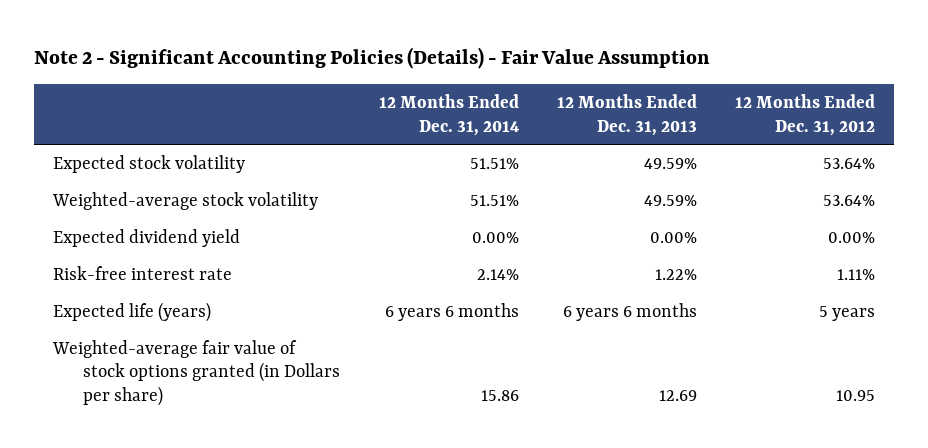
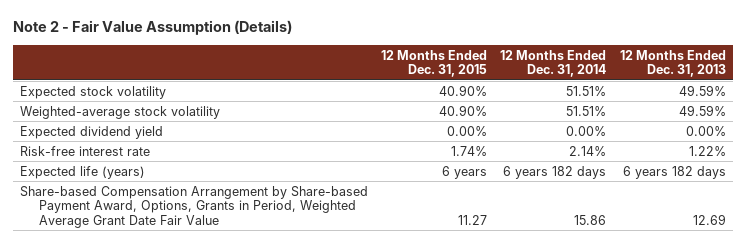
- Note 2 - Significant Accounting Policies (Details) - Fair Value Assumption
+ Note 2 - Fair Value Assumption (Details)
- | 12 Months Ended Dec. 31, 2014 | 12 Months Ended Dec. 31, 2013 | 12 Months Ended Dec. 31, 2012
+ | 12 Months Ended Dec. 31, 2015 | 12 Months Ended Dec. 31, 2014 | 12 Months Ended Dec. 31, 2013
- Expected life (years) | 6 years 6 months | 6 years 6 months | 5 years
- Weighted-average fair value of stock options granted (in Dollars per share) | 15.86 | 12.69 | 10.95
+ Expected life (years) | 6 years | 6 years 182 days | 6 years 182 days
+ Share-based Compensation Arrangement by Share-based Payment Award, Options, Grants in Period, Weighted Average Grant Date Fair Value | 11.27 | 15.86 | 12.69

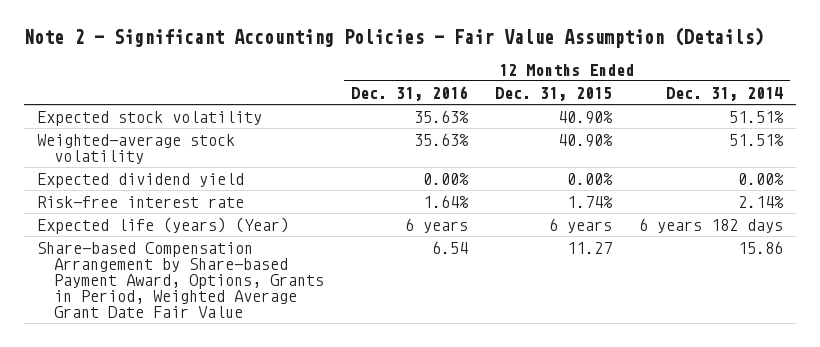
- Note 2 - Fair Value Assumption (Details)
+ Note 2 - Significant Accounting Policies - Fair Value Assumption (Details)
- | 12 Months Ended Dec. 31, 2015 | 12 Months Ended Dec. 31, 2014 | 12 Months Ended Dec. 31, 2013
+ | 12 Months Ended Dec. 31, 2016 | 12 Months Ended Dec. 31, 2015 | 12 Months Ended Dec. 31, 2014
- Expected life (years) | 6 years | 6 years 182 days | 6 years 182 days
+ Expected life (years) (Year) | 6 years | 6 years | 6 years 182 days

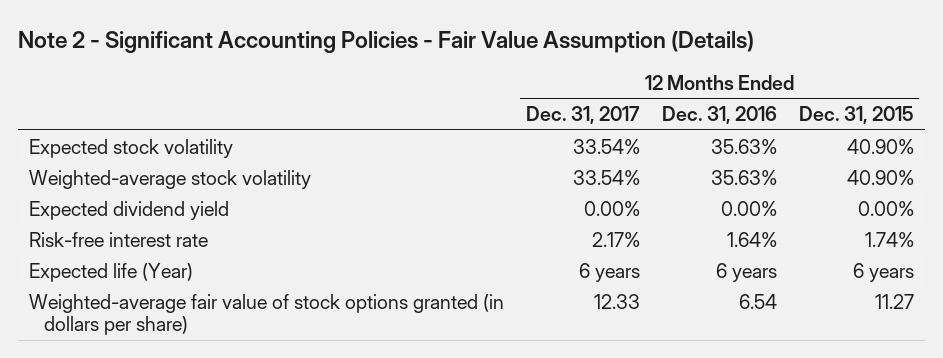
- | 12 Months Ended Dec. 31, 2016 | 12 Months Ended Dec. 31, 2015 | 12 Months Ended Dec. 31, 2014
+ | 12 Months Ended Dec. 31, 2017 | 12 Months Ended Dec. 31, 2016 | 12 Months Ended Dec. 31, 2015
- Expected life (years) (Year) | 6 years | 6 years | 6 years 182 days
- Share-based Compensation Arrangement by Share-based Payment Award, Options, Grants in Period, Weighted Average Grant Date Fair Value | 6.54 | 11.27 | 15.86
+ Expected life (Year) | 6 years | 6 years | 6 years
+ Weighted-average fair value of stock options granted (in dollars per share) | 12.33 | 6.54 | 11.27

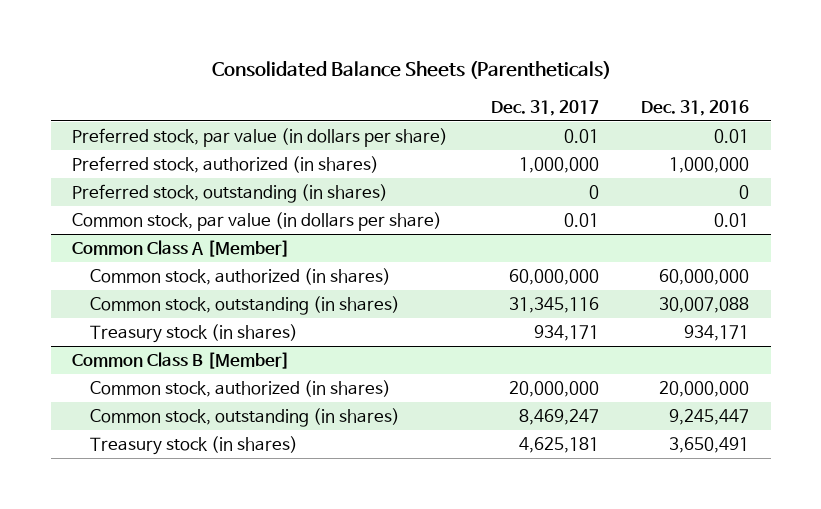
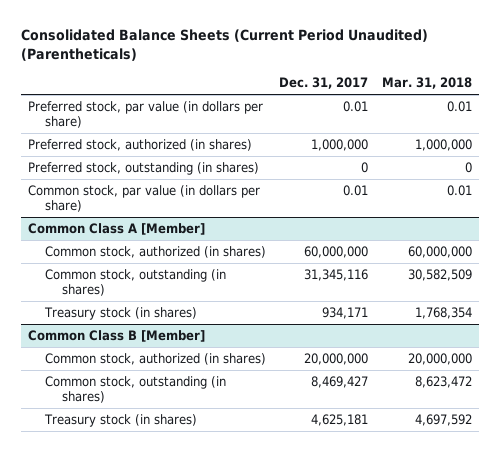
- Consolidated Balance Sheets (Parentheticals)
+ Consolidated Balance Sheets (Current Period Unaudited) (Parentheticals)
- | Dec. 31, 2017 | Dec. 31, 2016
+ | Dec. 31, 2017 | Mar. 31, 2018
@ Common Class B [Member]
- Common stock, outstanding (in shares) | 8,469,247 | 9,245,447
+ Common stock, outstanding (in shares) | 8,469,427 | 8,623,472

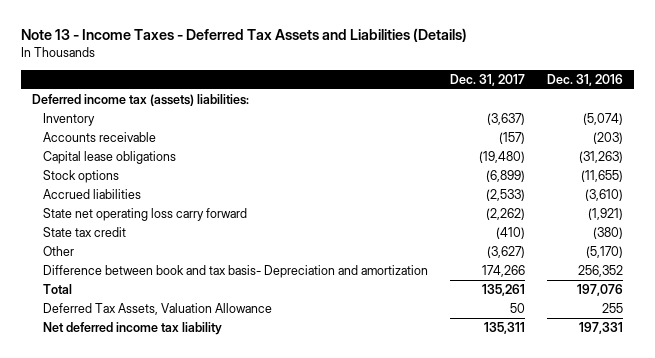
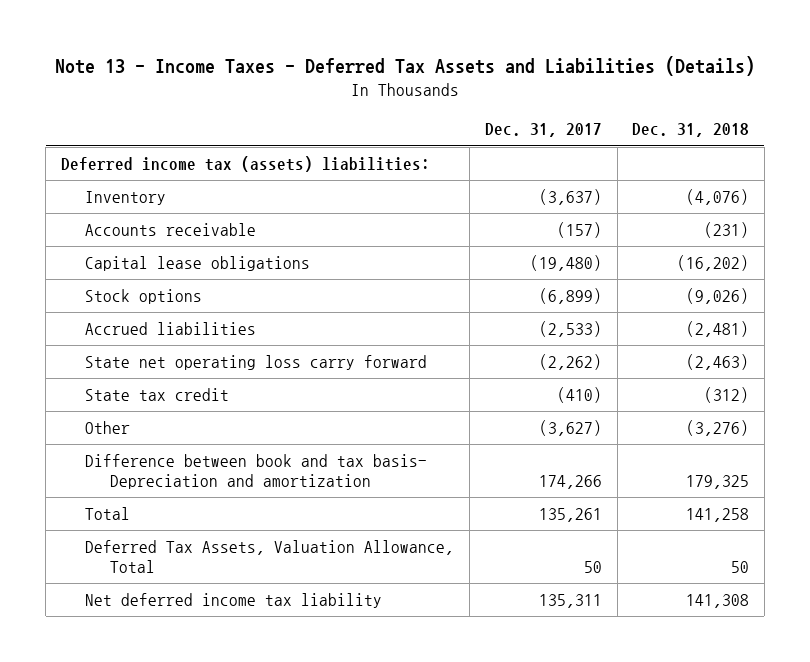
- | Dec. 31, 2017 | Dec. 31, 2016
+ | Dec. 31, 2017 | Dec. 31, 2018
- Deferred Tax Assets, Valuation Allowance | 50 | 255
+ Deferred Tax Assets, Valuation Allowance, Total | 50 | 50

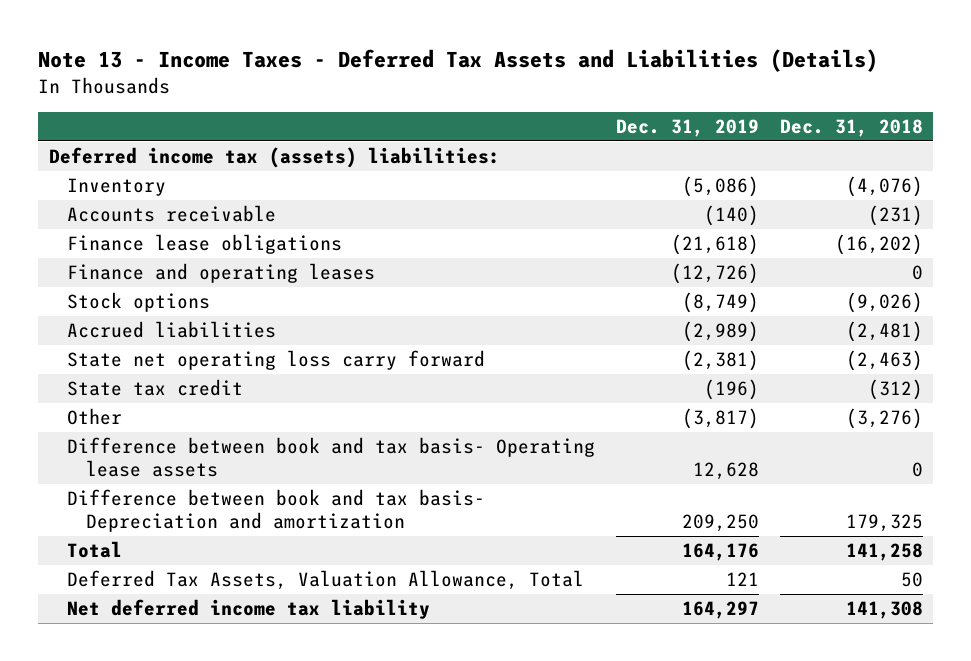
- | Dec. 31, 2017 | Dec. 31, 2018
+ | Dec. 31, 2019 | Dec. 31, 2018
- Capital lease obligations | (19,480) | (16,202)
+ Finance lease obligations | (21,618) | (16,202)
+ Finance and operating leases | (12,726) | 0
+ Difference between book and tax basis- Operating lease assets | 12,628 | 0

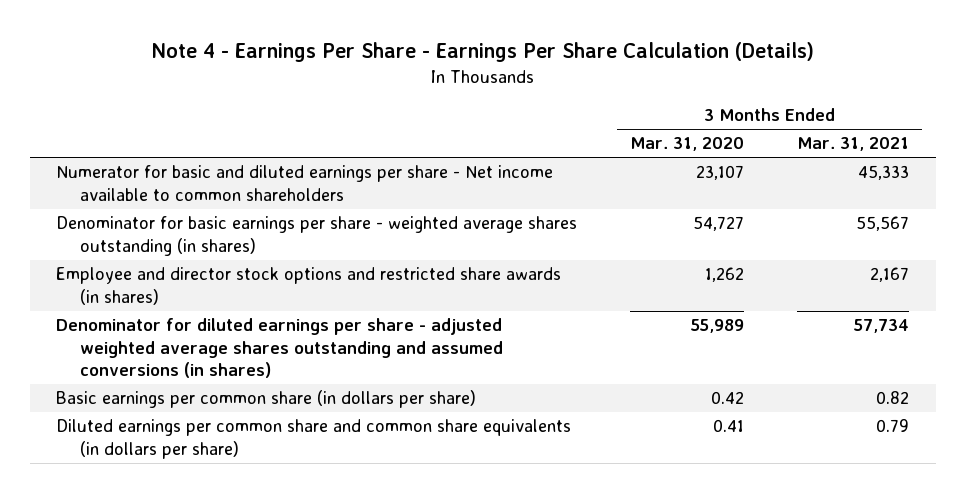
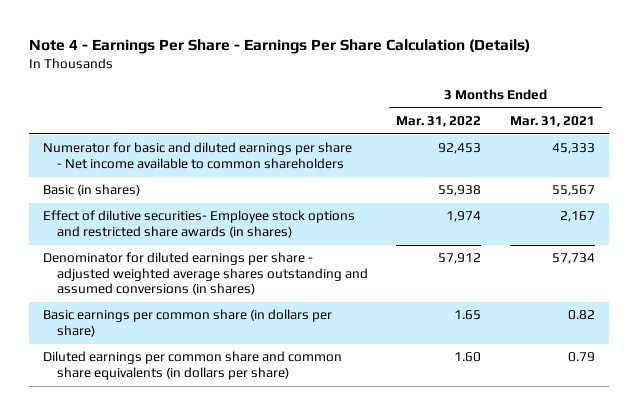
- | 3 Months Ended Mar. 31, 2020 | 3 Months Ended Mar. 31, 2021
+ | 3 Months Ended Mar. 31, 2022 | 3 Months Ended Mar. 31, 2021
- Denominator for basic earnings per share - weighted average shares outstanding (in shares) | 54,727 | 55,567
- Employee and director stock options and restricted share awards (in shares) | 1,262 | 2,167
+ Basic (in shares) | 55,938 | 55,567
+ Effect of dilutive securities- Employee stock options and restricted share awards (in shares) | 1,974 | 2,167

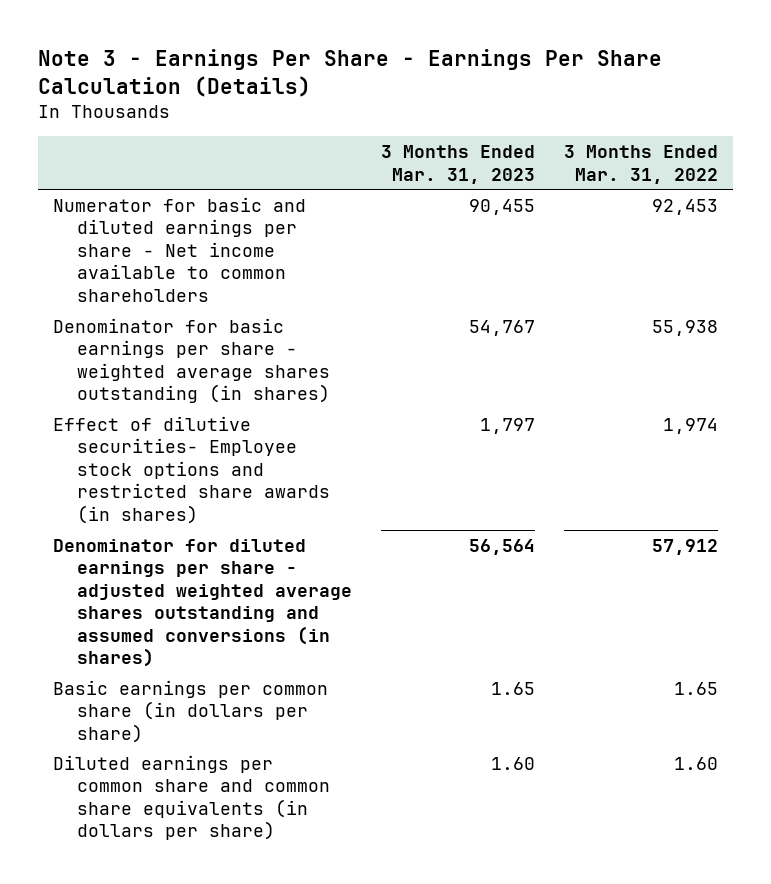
- Note 4 - Earnings Per Share - Earnings Per Share Calculation (Details)
+ Note 3 - Earnings Per Share - Earnings Per Share Calculation (Details)
- | 3 Months Ended Mar. 31, 2022 | 3 Months Ended Mar. 31, 2021
+ | 3 Months Ended Mar. 31, 2023 | 3 Months Ended Mar. 31, 2022
- Basic (in shares) | 55,938 | 55,567
+ Denominator for basic earnings per share - weighted average shares outstanding (in shares) | 54,767 | 55,938

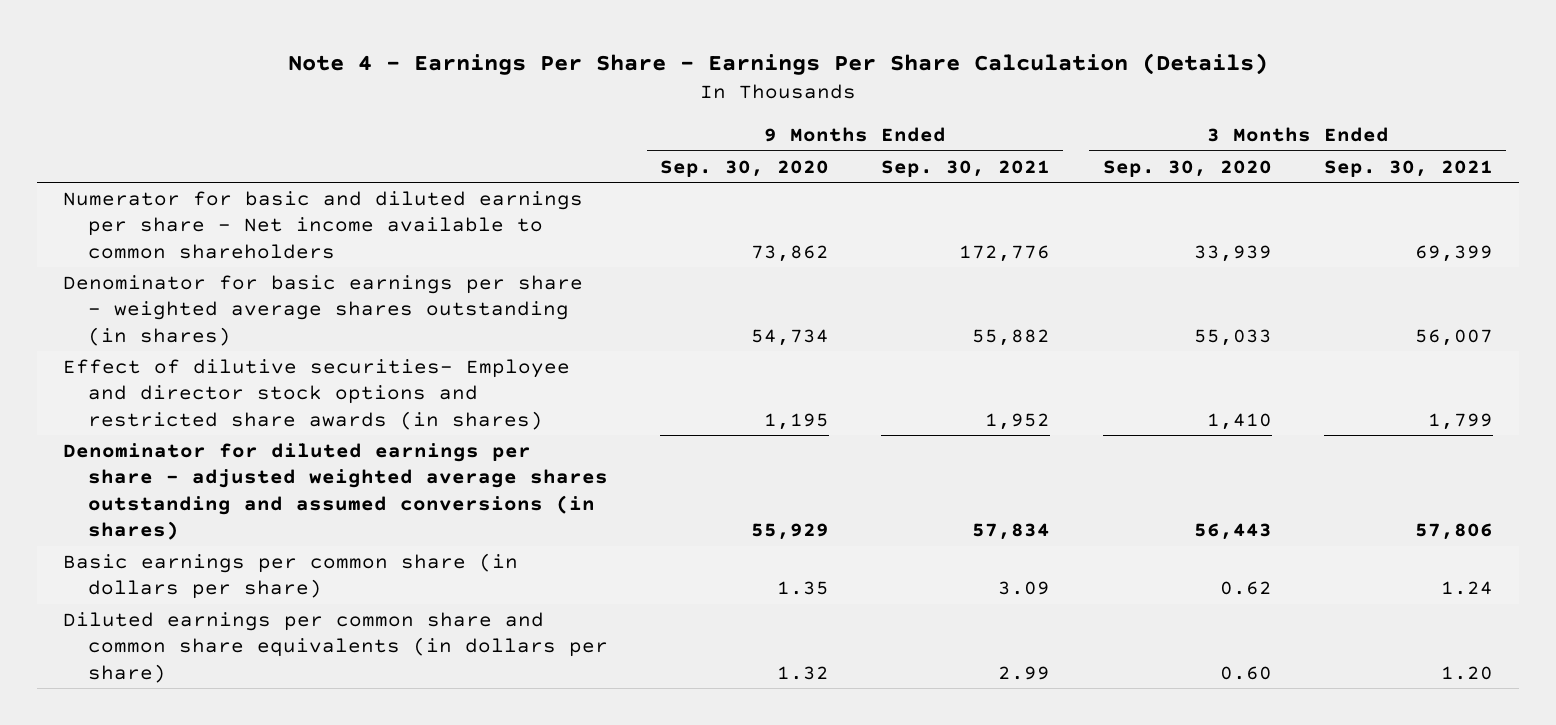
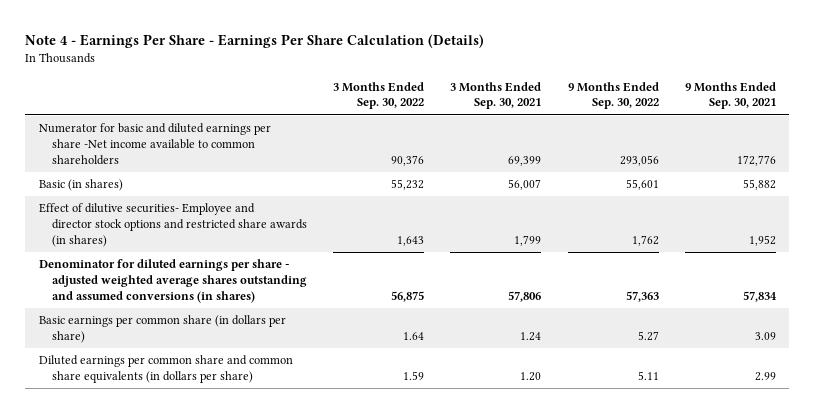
- | 9 Months Ended Sep. 30, 2020 | 9 Months Ended Sep. 30, 2021 | 3 Months Ended Sep. 30, 2020 | 3 Months Ended Sep. 30, 2021
+ | 3 Months Ended Sep. 30, 2022 | 3 Months Ended Sep. 30, 2021 | 9 Months Ended Sep. 30, 2022 | 9 Months Ended Sep. 30, 2021
- Numerator for basic and diluted earnings per share - Net income available to common shareholders | 73,862 | 172,776 | 33,939 | 69,399
- Denominator for basic earnings per share - weighted average shares outstanding (in shares) | 54,734 | 55,882 | 55,033 | 56,007
+ Numerator for basic and diluted earnings per share -Net income available to common shareholders | 90,376 | 69,399 | 293,056 | 172,776
+ Basic (in shares) | 55,232 | 56,007 | 55,601 | 55,882

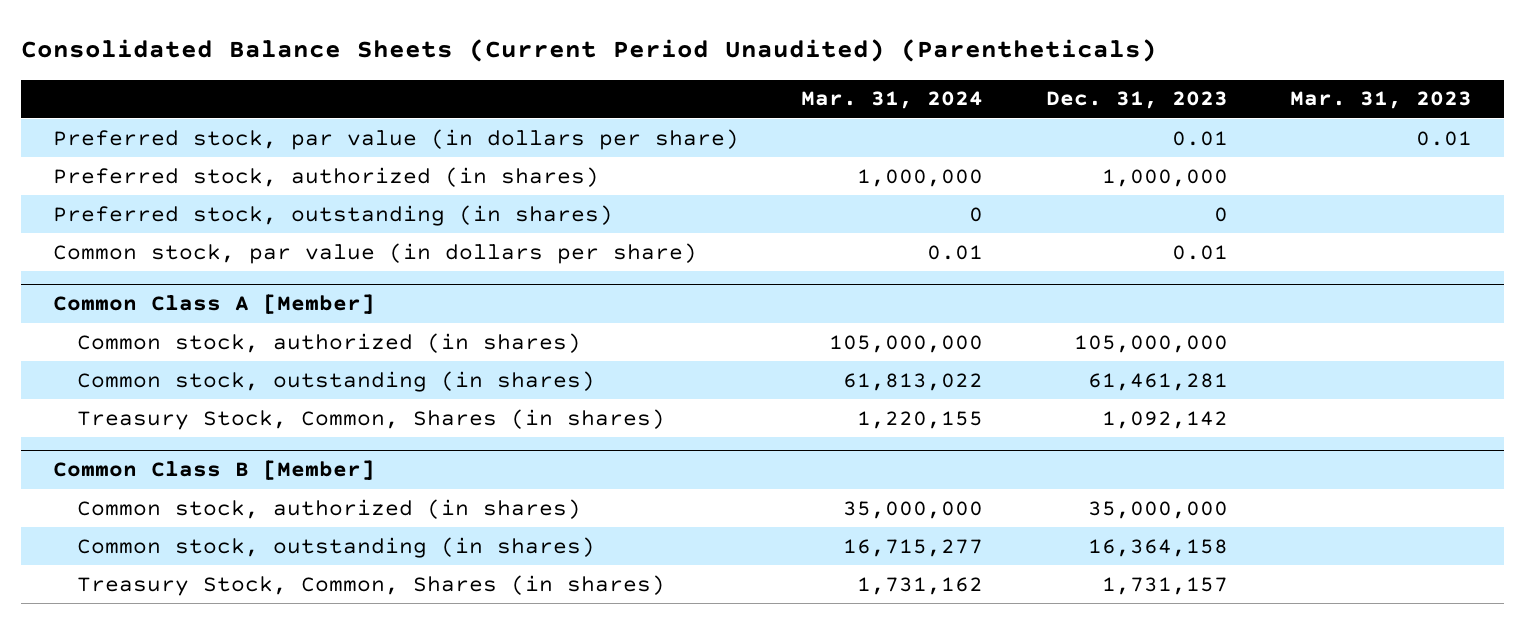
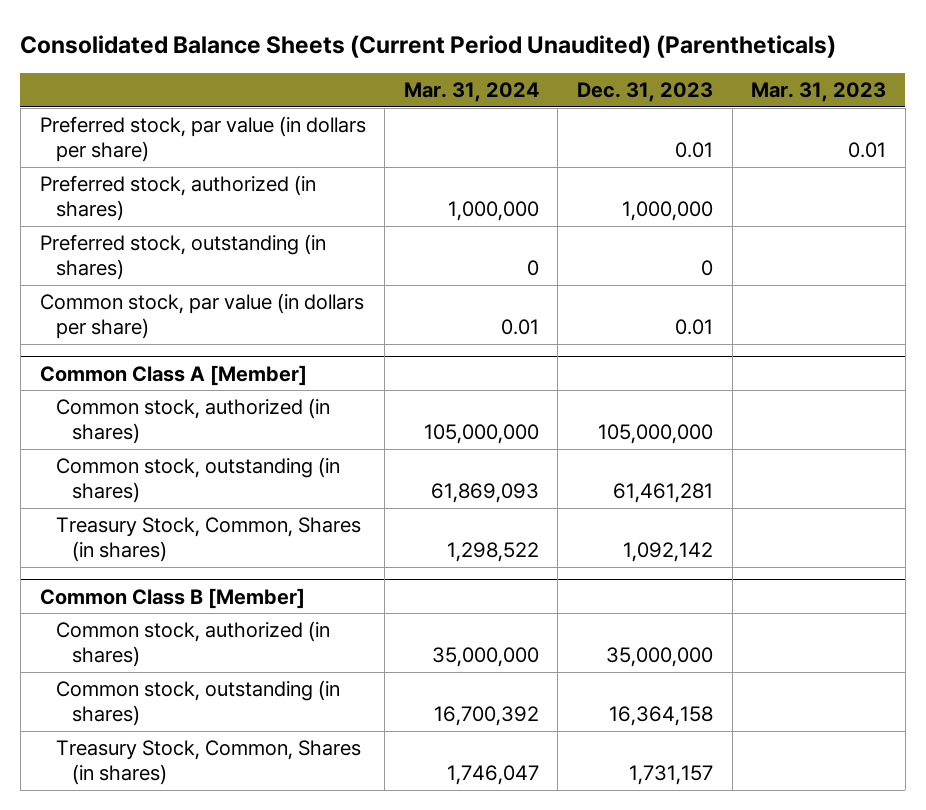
@ Common Class A [Member]
- Common stock, outstanding (in shares) | 61,813,022 | 61,461,281 |
- Treasury Stock, Common, Shares (in shares) | 1,220,155 | 1,092,142 |
+ Common stock, outstanding (in shares) | 61,869,093 | 61,461,281 |
+ Treasury Stock, Common, Shares (in shares) | 1,298,522 | 1,092,142 |
@ Common Class B [Member]
- Common stock, outstanding (in shares) | 16,715,277 | 16,364,158 |
- Treasury Stock, Common, Shares (in shares) | 1,731,162 | 1,731,157 |
+ Common stock, outstanding (in shares) | 16,700,392 | 16,364,158 |
+ Treasury Stock, Common, Shares (in shares) | 1,746,047 | 1,731,157 |

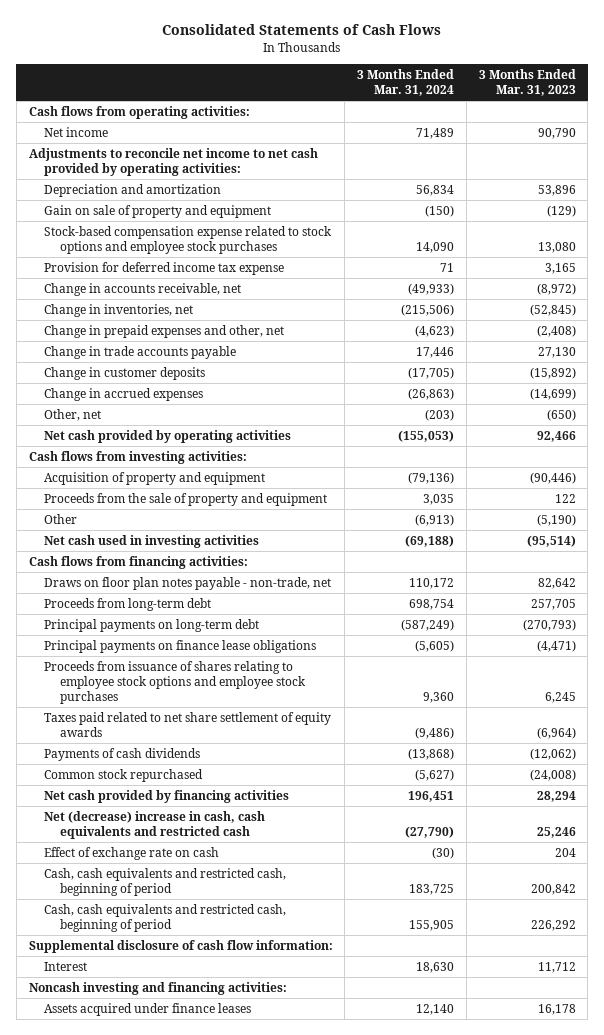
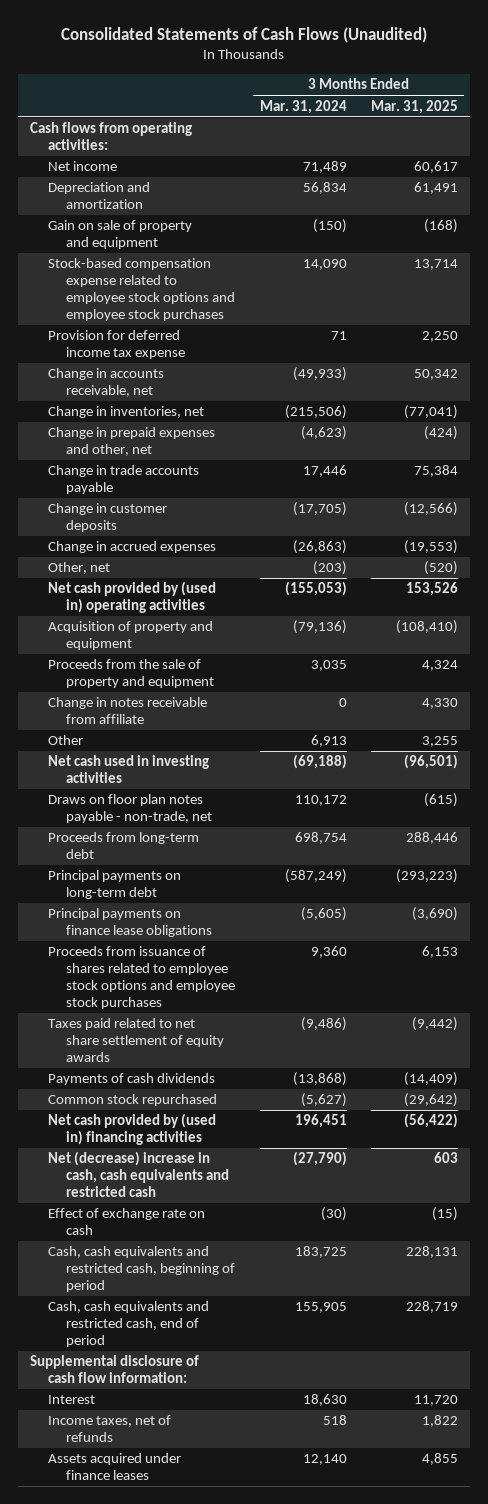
- Consolidated Statements of Cash Flows
+ Consolidated Statements of Cash Flows (Unaudited)
- | 3 Months Ended Mar. 31, 2024 | 3 Months Ended Mar. 31, 2023
+ | 3 Months Ended Mar. 31, 2024 | 3 Months Ended Mar. 31, 2025
- Adjustments to reconcile net income to net cash provided by operating activities:
- Stock-based compensation expense related to stock options and employee stock purchases | 14,090 | 13,080
+ Stock-based compensation expense related to employee stock options and employee stock purchases | 14,090 | 13,714
- Net cash provided by operating activities | (155,053) | 92,466
- Cash flows from investing activities:
+ Net cash provided by (used in) operating activities | (155,053) | 153,526
- Other | (6,913) | (5,190)
+ Change in notes receivable from affiliate | 0 | 4,330
+ Other | 6,913 | 3,255
- Cash flows from financing activities:
- Proceeds from issuance of shares relating to employee stock options and employee stock purchases | 9,360 | 6,245
+ Proceeds from issuance of shares related to employee stock options and employee stock purchases | 9,360 | 6,153
- Net cash provided by financing activities | 196,451 | 28,294
+ Net cash provided by (used in) financing activities | 196,451 | (56,422)
- Cash, cash equivalents and restricted cash, beginning of period | 155,905 | 226,292
+ Cash, cash equivalents and restricted cash, end of period | 155,905 | 228,719
- Noncash investing and financing activities:
+ Income taxes, net of refunds | 518 | 1,822

